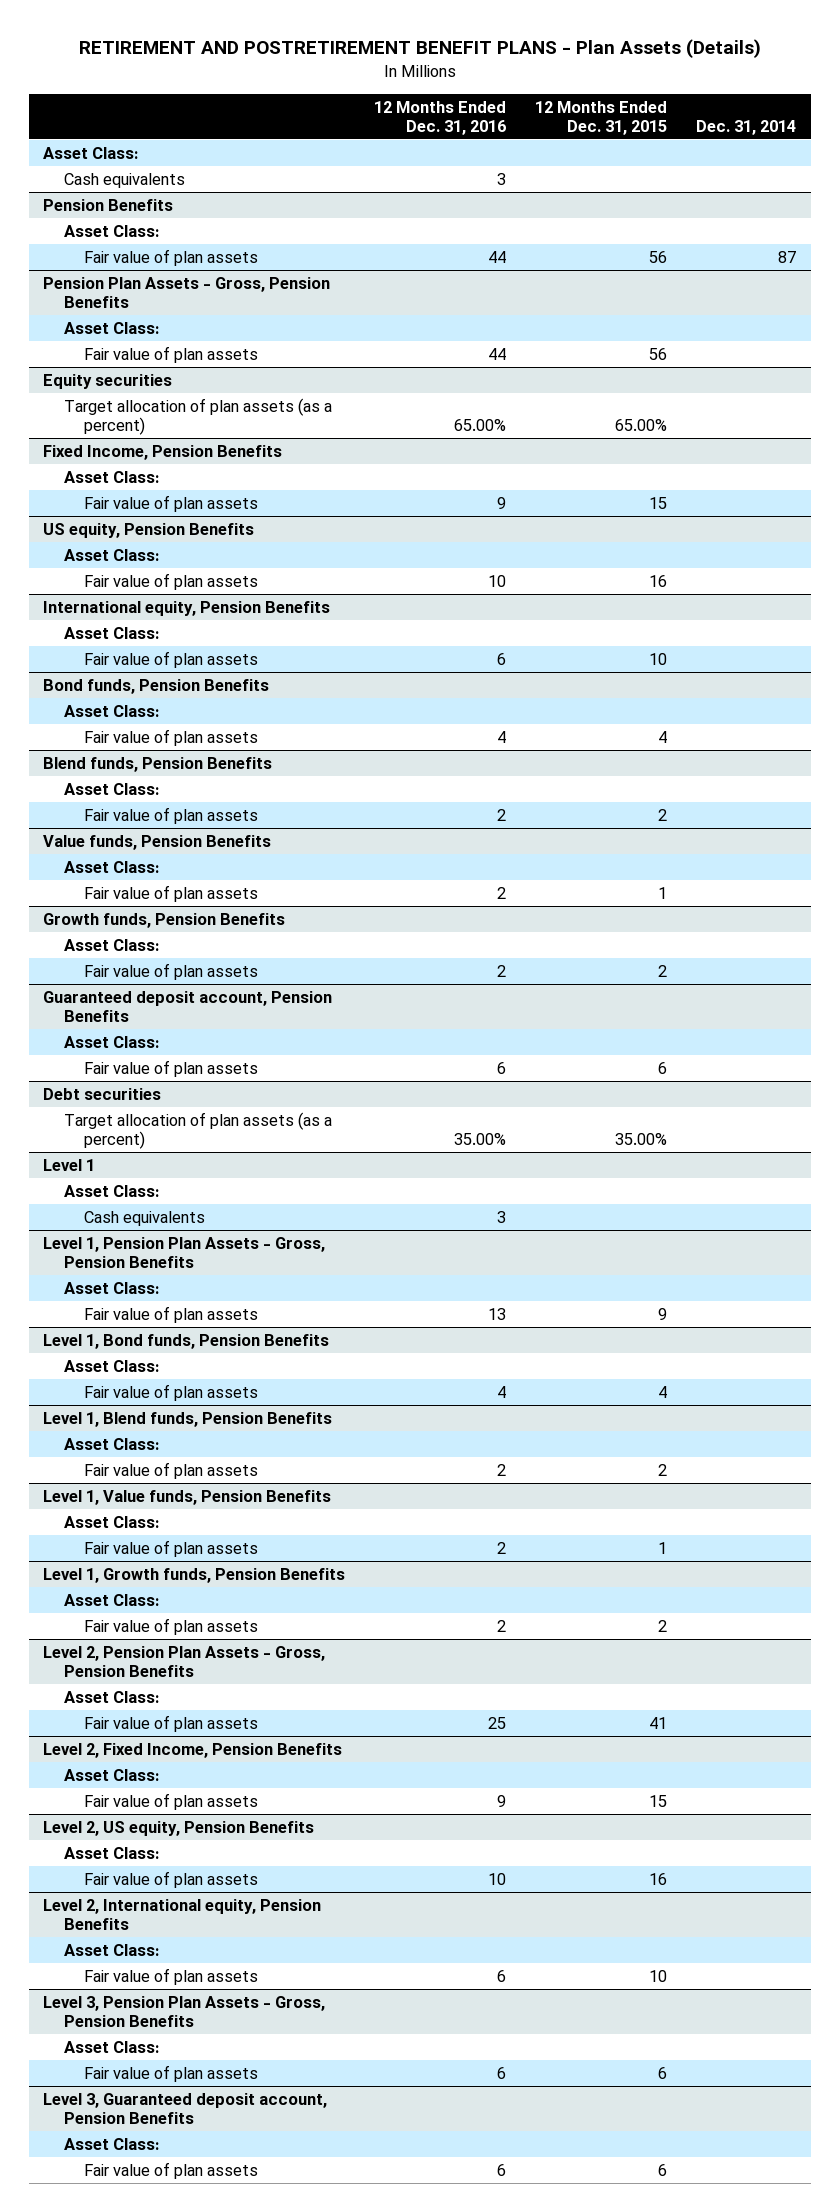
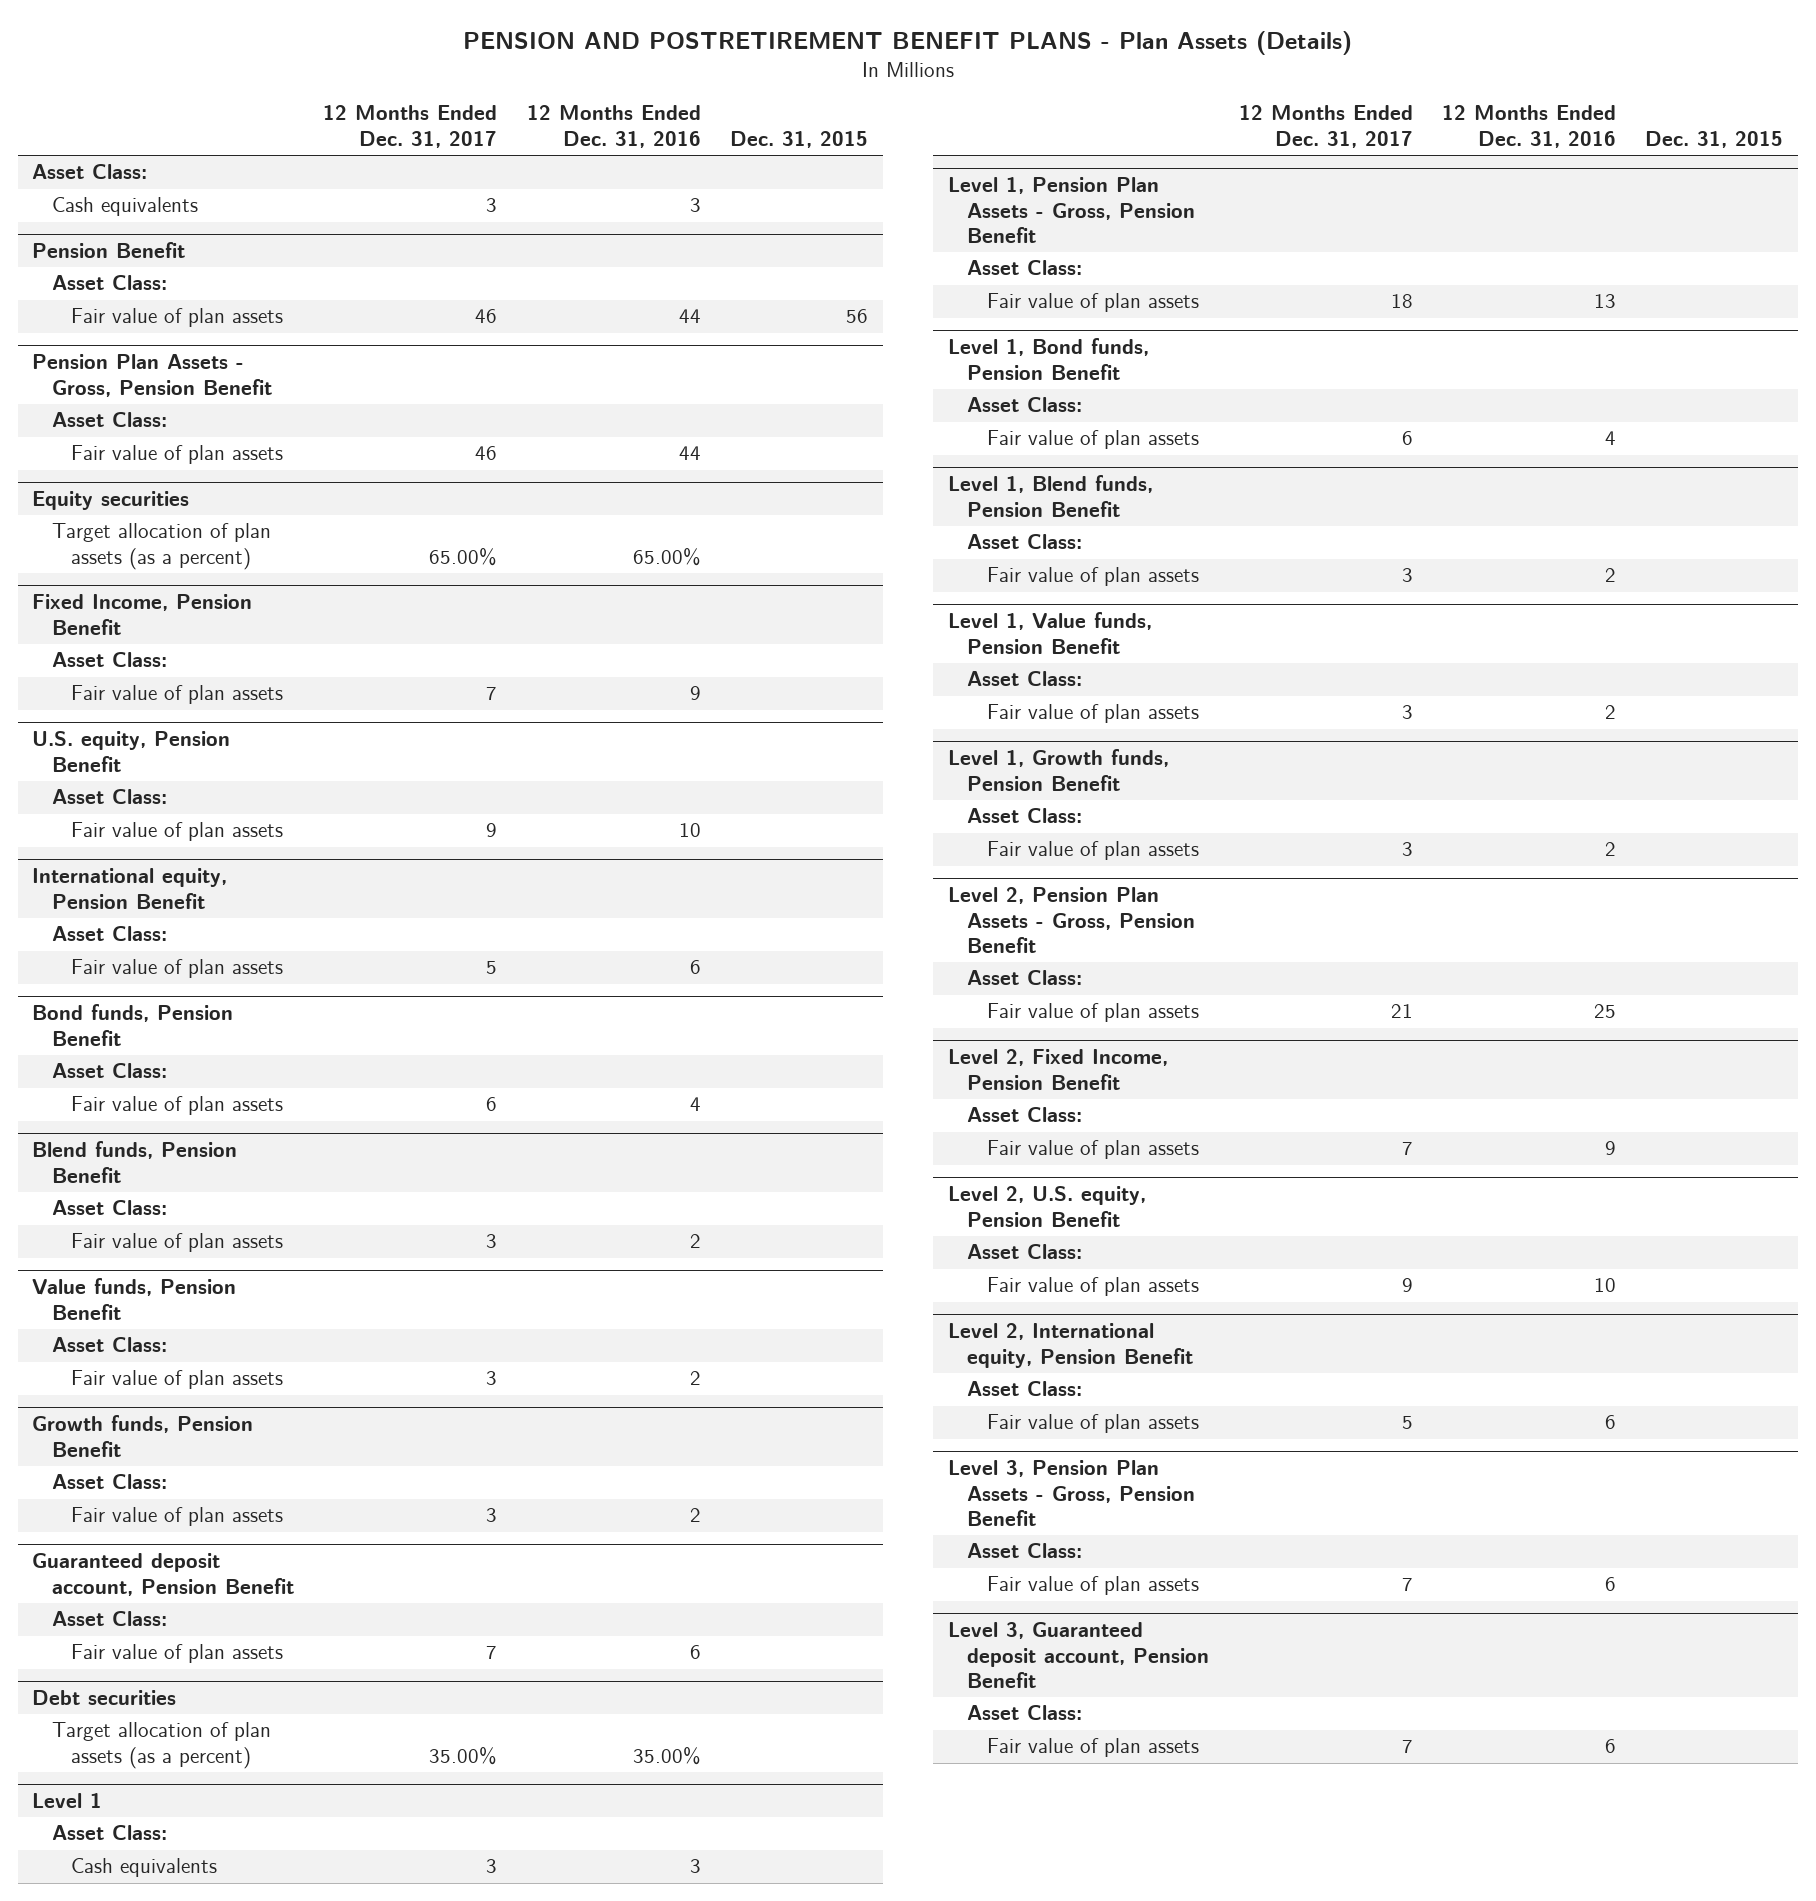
- RETIREMENT AND POSTRETIREMENT BENEFIT PLANS - Plan Assets (Details)
+ PENSION AND POSTRETIREMENT BENEFIT PLANS - Plan Assets (Details)
- | 12 Months Ended Dec. 31, 2016 | 12 Months Ended Dec. 31, 2015 | Dec. 31, 2014
+ | 12 Months Ended Dec. 31, 2017 | 12 Months Ended Dec. 31, 2016 | Dec. 31, 2015
- Pension Benefits
+ Pension Benefit
- Pension Plan Assets - Gross, Pension Benefits
+ Pension Plan Assets - Gross, Pension Benefit
- Fixed Income, Pension Benefits
+ Fixed Income, Pension Benefit
- US equity, Pension Benefits
+ U.S. equity, Pension Benefit
- International equity, Pension Benefits
+ International equity, Pension Benefit
- Bond funds, Pension Benefits
+ Bond funds, Pension Benefit
- Blend funds, Pension Benefits
+ Blend funds, Pension Benefit
- Value funds, Pension Benefits
+ Value funds, Pension Benefit
- Growth funds, Pension Benefits
+ Growth funds, Pension Benefit
- Guaranteed deposit account, Pension Benefits
+ Guaranteed deposit account, Pension Benefit
- Level 1, Pension Plan Assets - Gross, Pension Benefits
+ Level 1, Pension Plan Assets - Gross, Pension Benefit
- Level 1, Bond funds, Pension Benefits
+ Level 1, Bond funds, Pension Benefit
- Level 1, Blend funds, Pension Benefits
+ Level 1, Blend funds, Pension Benefit
- Level 1, Value funds, Pension Benefits
+ Level 1, Value funds, Pension Benefit
- Level 1, Growth funds, Pension Benefits
+ Level 1, Growth funds, Pension Benefit
- Level 2, Pension Plan Assets - Gross, Pension Benefits
+ Level 2, Pension Plan Assets - Gross, Pension Benefit
- Level 2, Fixed Income, Pension Benefits
+ Level 2, Fixed Income, Pension Benefit
- Level 2, US equity, Pension Benefits
+ Level 2, U.S. equity, Pension Benefit
- Level 2, International equity, Pension Benefits
+ Level 2, International equity, Pension Benefit
- Level 3, Pension Plan Assets - Gross, Pension Benefits
+ Level 3, Pension Plan Assets - Gross, Pension Benefit
- Level 3, Guaranteed deposit account, Pension Benefits
+ Level 3, Guaranteed deposit account, Pension Benefit

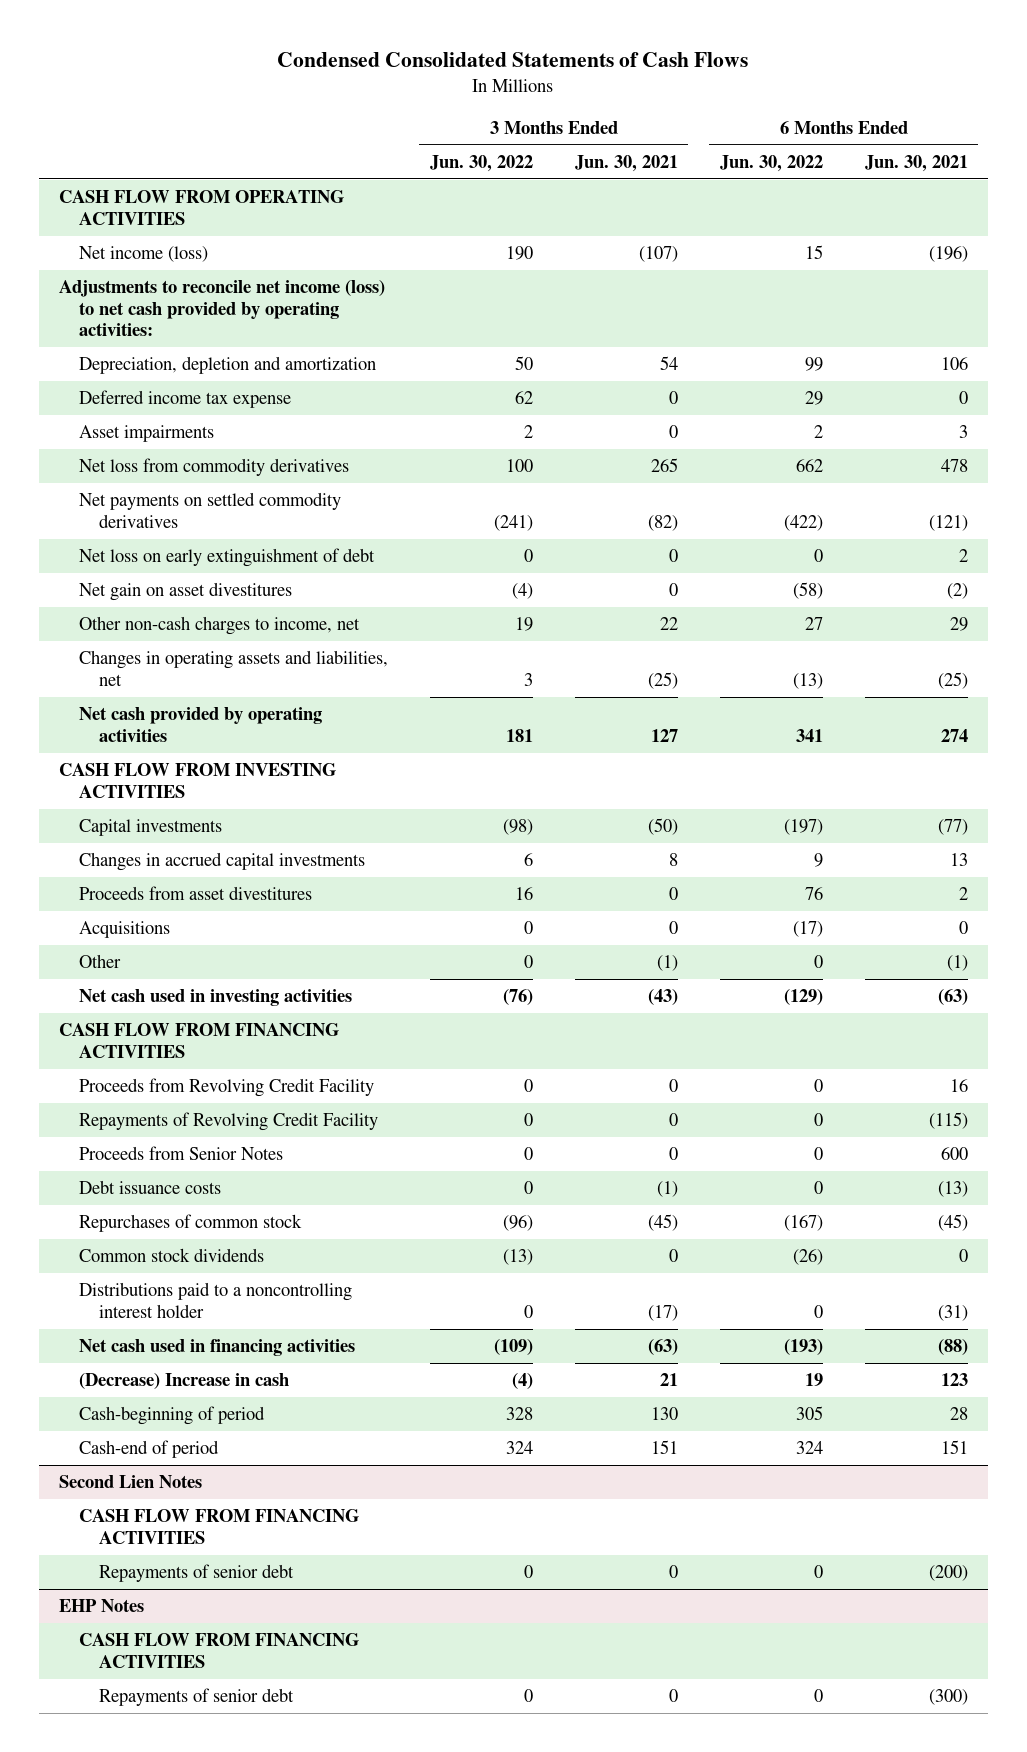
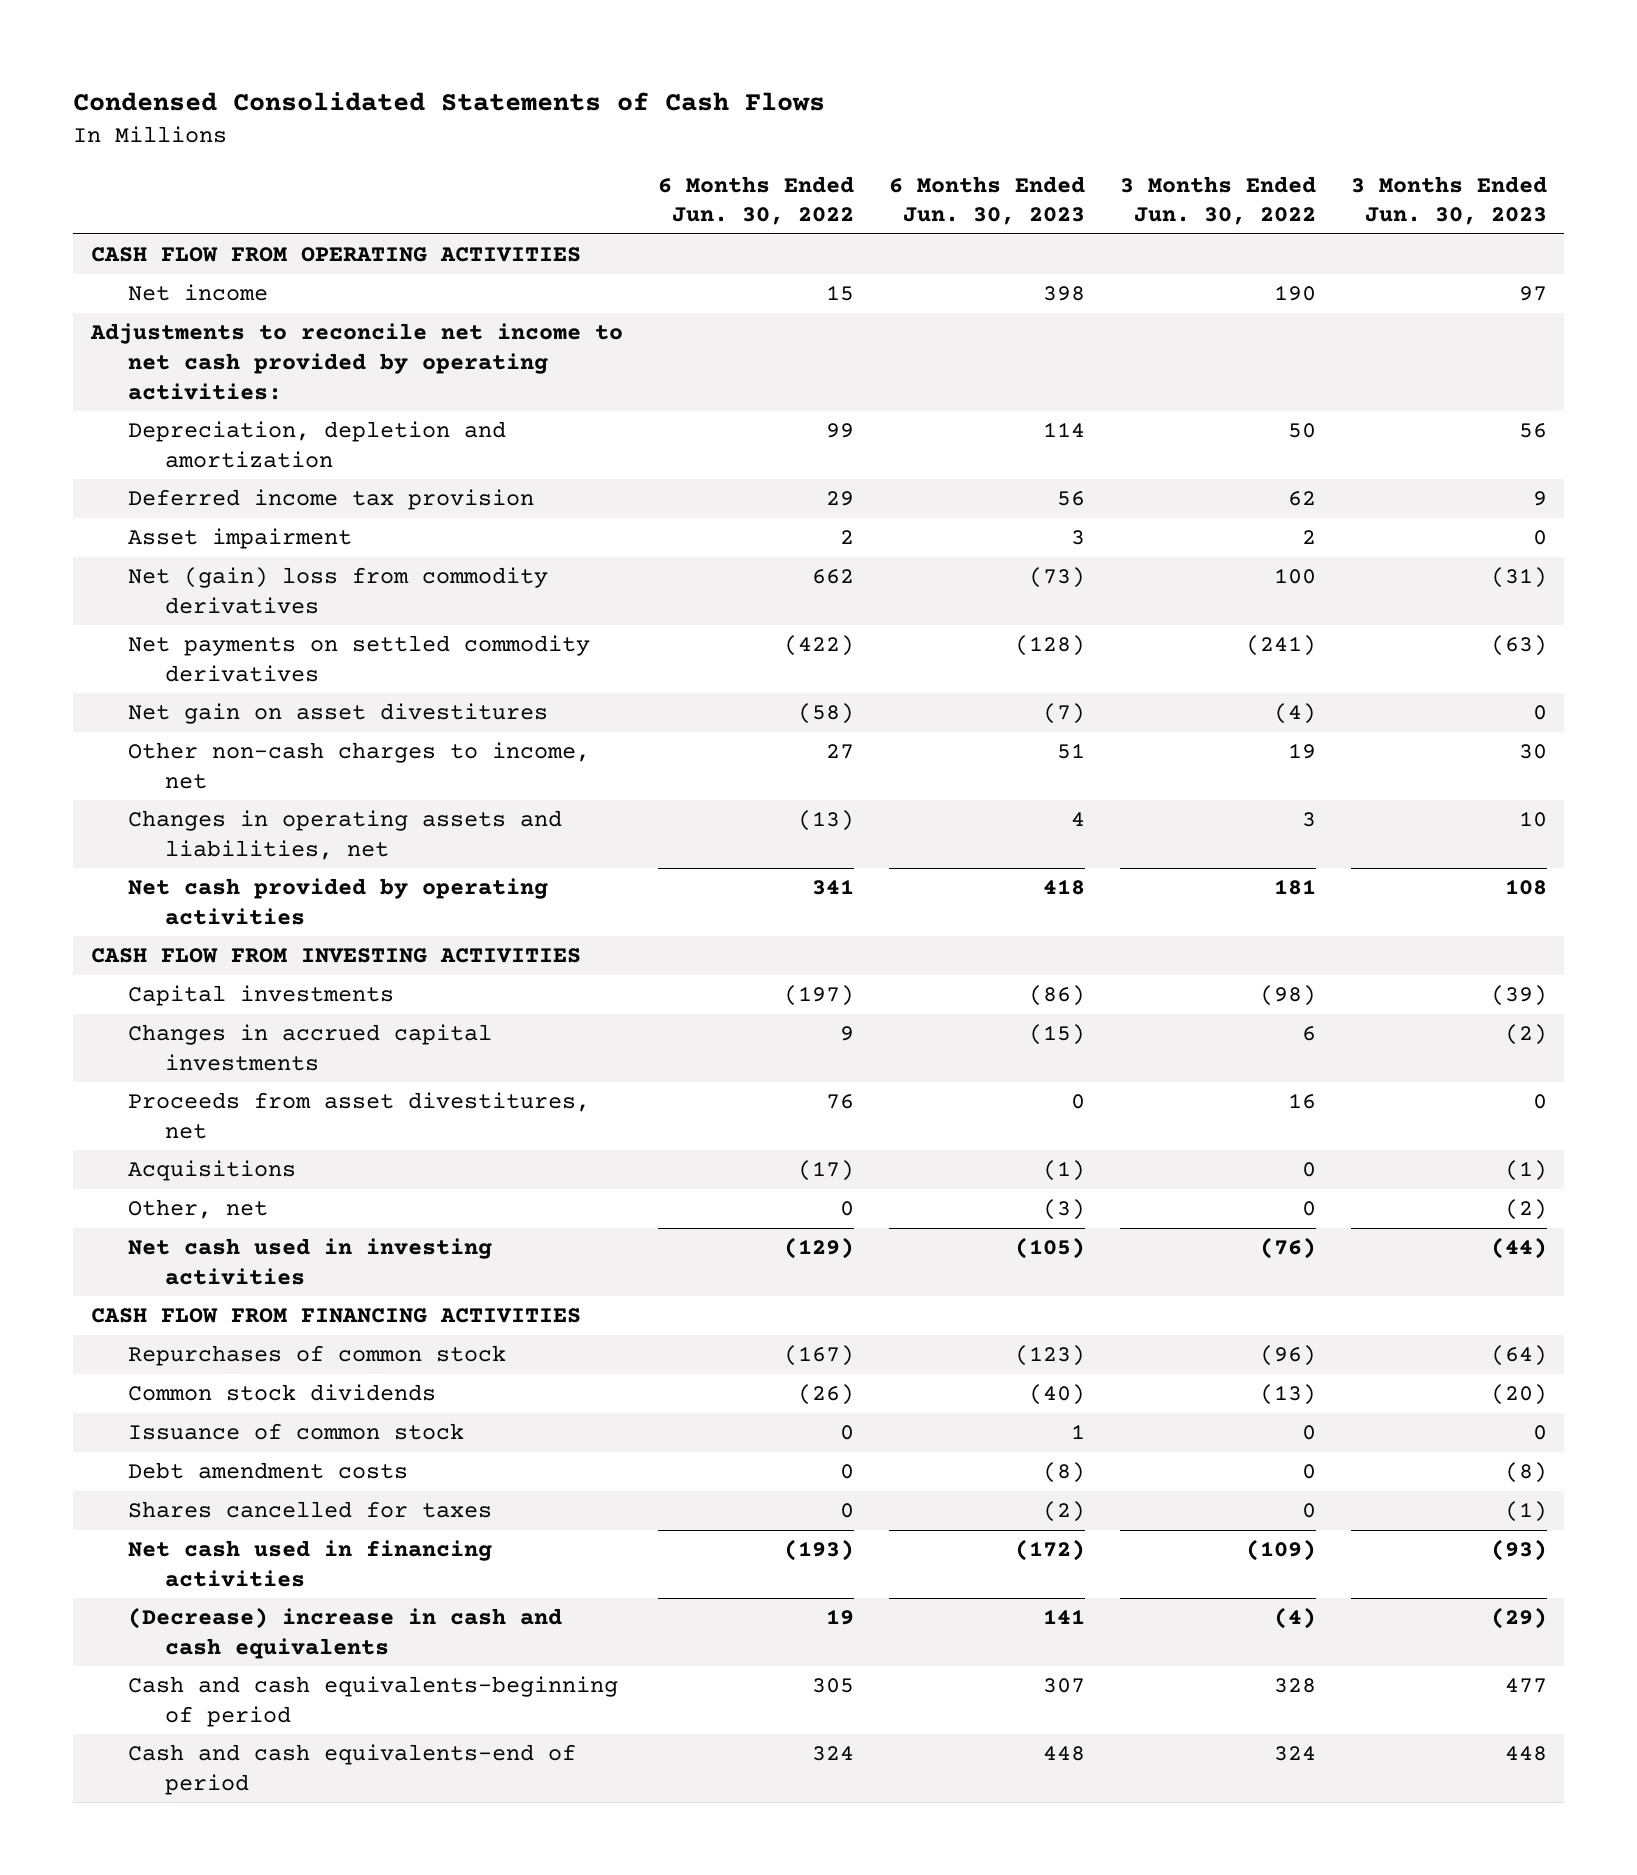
- | 3 Months Ended Jun. 30, 2022 | 3 Months Ended Jun. 30, 2021 | 6 Months Ended Jun. 30, 2022 | 6 Months Ended Jun. 30, 2021
+ | 6 Months Ended Jun. 30, 2022 | 6 Months Ended Jun. 30, 2023 | 3 Months Ended Jun. 30, 2022 | 3 Months Ended Jun. 30, 2023
- Net income (loss) | 190 | (107) | 15 | (196)
- Adjustments to reconcile net income (loss) to net cash provided by operating activities:
+ Net income | 15 | 398 | 190 | 97
+ Adjustments to reconcile net income to net cash provided by operating activities:
- Deferred income tax expense | 62 | 0 | 29 | 0
- Asset impairments | 2 | 0 | 2 | 3
- Net loss from commodity derivatives | 100 | 265 | 662 | 478
+ Deferred income tax provision | 29 | 56 | 62 | 9
+ Asset impairment | 2 | 3 | 2 | 0
+ Net (gain) loss from commodity derivatives | 662 | (73) | 100 | (31)
- Net loss on early extinguishment of debt | 0 | 0 | 0 | 2
- Proceeds from asset divestitures | 16 | 0 | 76 | 2
+ Proceeds from asset divestitures, net | 76 | 0 | 16 | 0
- Other | 0 | (1) | 0 | (1)
+ Other, net | 0 | (3) | 0 | (2)
- Proceeds from Revolving Credit Facility | 0 | 0 | 0 | 16
- Repayments of Revolving Credit Facility | 0 | 0 | 0 | (115)
- Proceeds from Senior Notes | 0 | 0 | 0 | 600
- Debt issuance costs | 0 | (1) | 0 | (13)
- Distributions paid to a noncontrolling interest holder | 0 | (17) | 0 | (31)
+ Issuance of common stock | 0 | 1 | 0 | 0
+ Debt amendment costs | 0 | (8) | 0 | (8)
+ Shares cancelled for taxes | 0 | (2) | 0 | (1)
- (Decrease) Increase in cash | (4) | 21 | 19 | 123
- Cash-beginning of period | 328 | 130 | 305 | 28
- Cash-end of period | 324 | 151 | 324 | 151
- Second Lien Notes
- CASH FLOW FROM FINANCING ACTIVITIES
- Repayments of senior debt | 0 | 0 | 0 | (200)
- EHP Notes
- CASH FLOW FROM FINANCING ACTIVITIES
- Repayments of senior debt | 0 | 0 | 0 | (300)
+ (Decrease) increase in cash and cash equivalents | 19 | 141 | (4) | (29)
+ Cash and cash equivalents-beginning of period | 305 | 307 | 328 | 477
+ Cash and cash equivalents-end of period | 324 | 448 | 324 | 448

